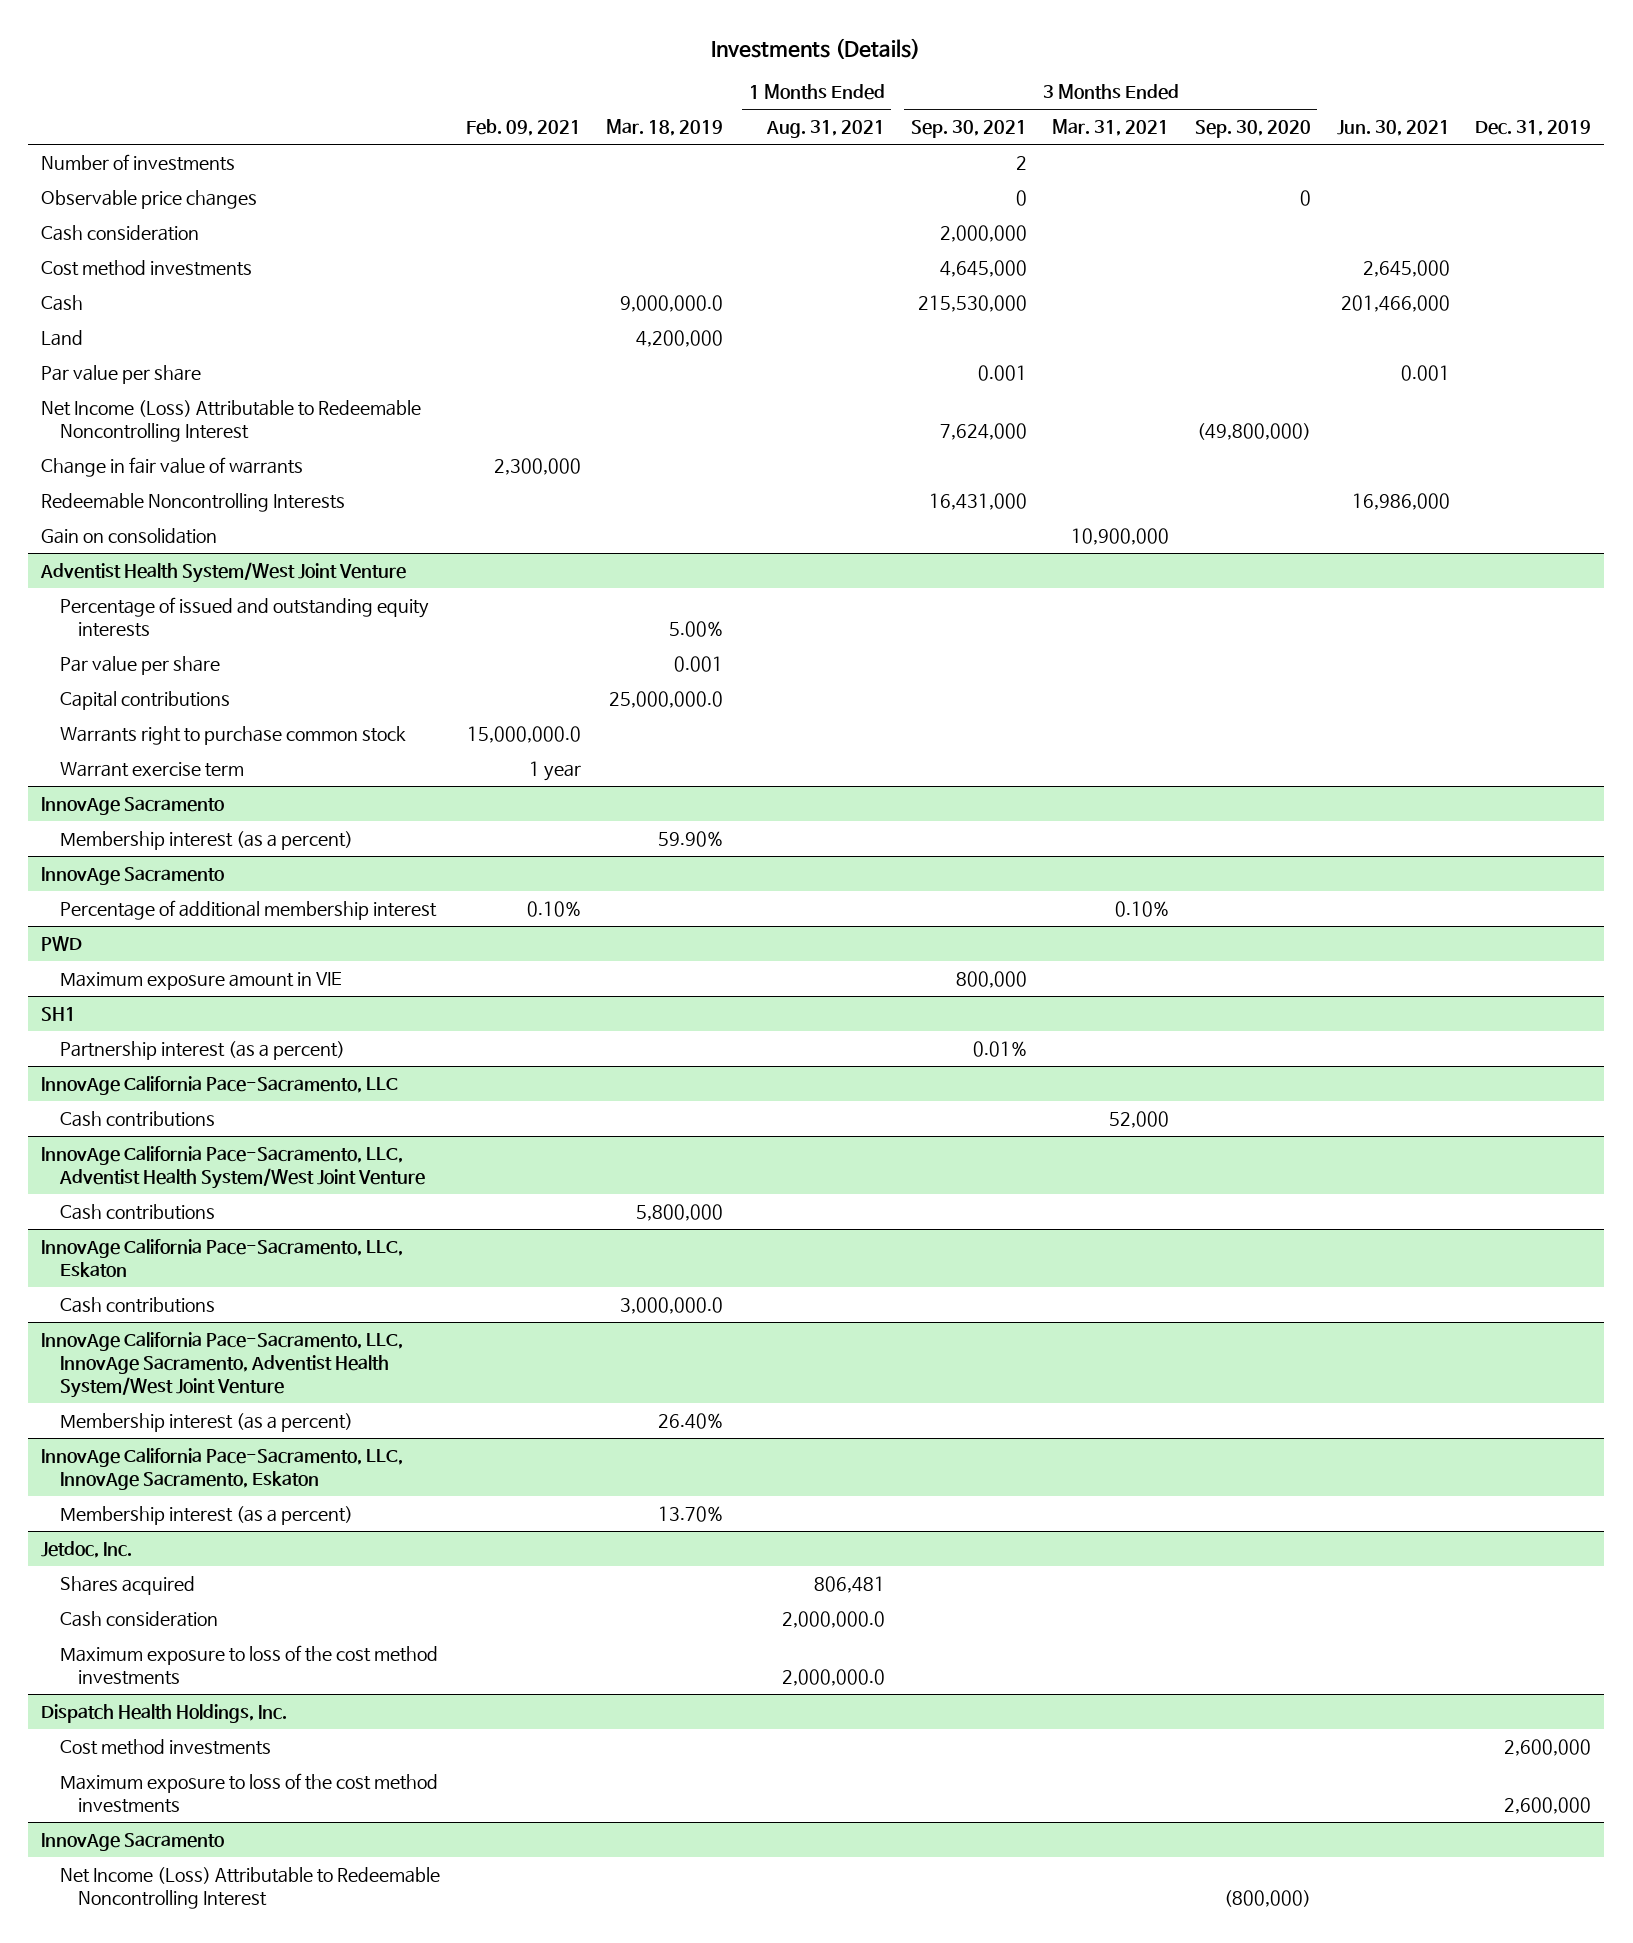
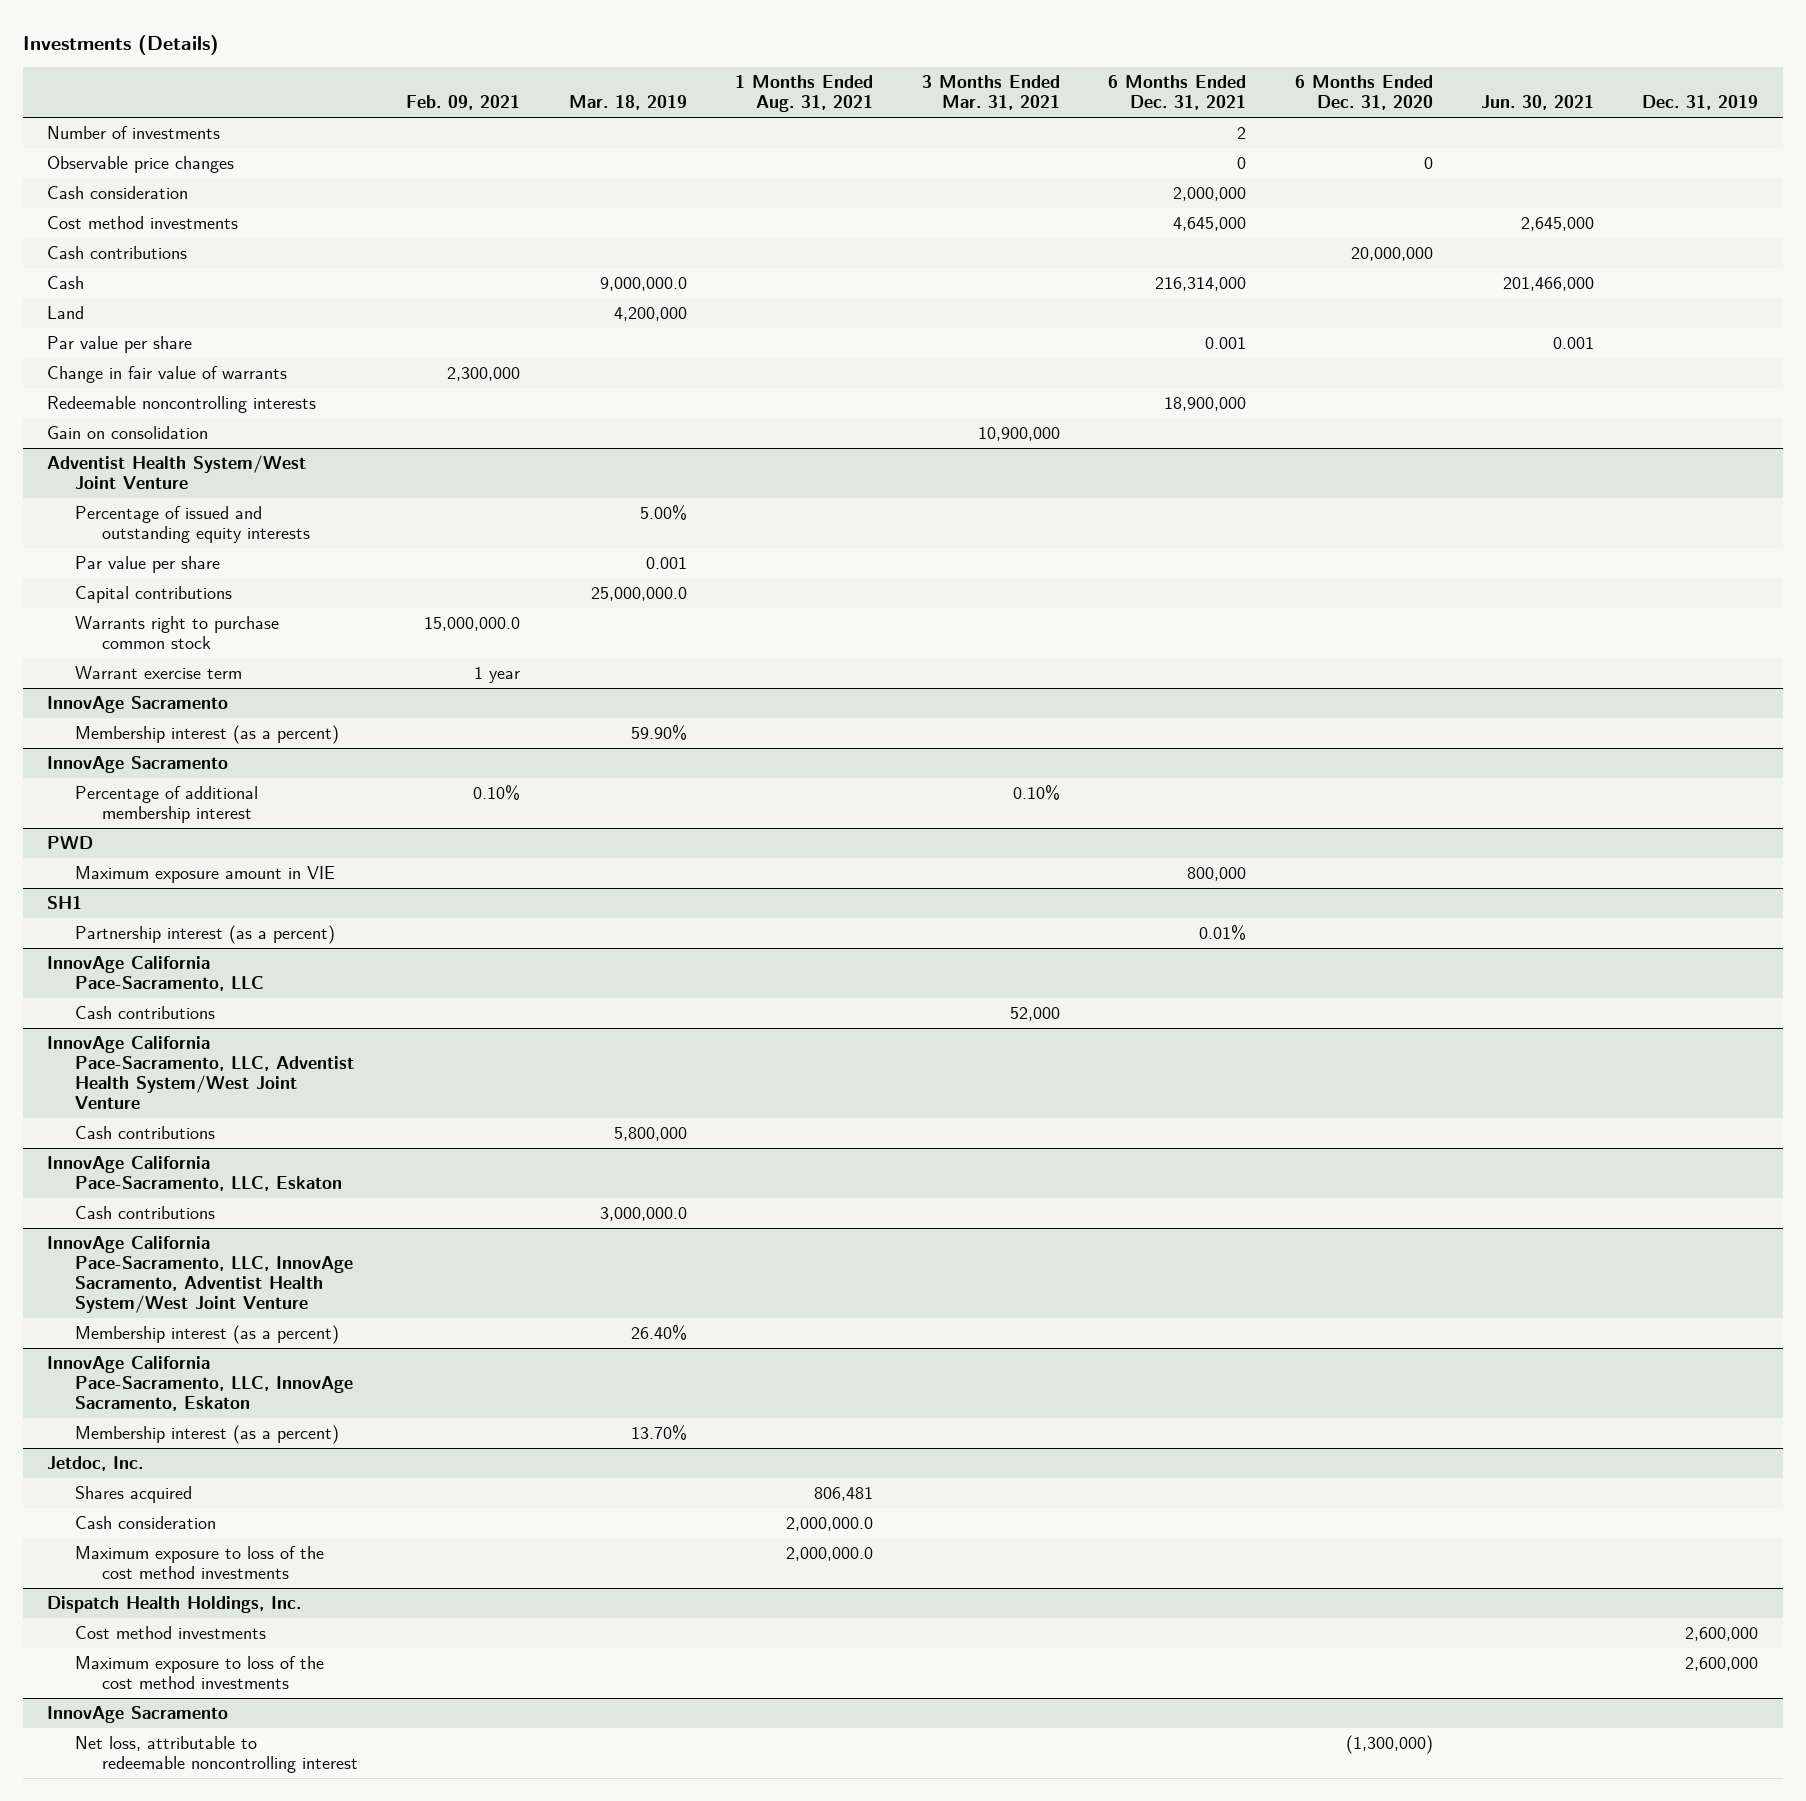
- | Feb. 09, 2021 | Mar. 18, 2019 | 1 Months Ended Aug. 31, 2021 | 3 Months Ended Sep. 30, 2021 | 3 Months Ended Mar. 31, 2021 | 3 Months Ended Sep. 30, 2020 | Jun. 30, 2021 | Dec. 31, 2019
+ | Feb. 09, 2021 | Mar. 18, 2019 | 1 Months Ended Aug. 31, 2021 | 3 Months Ended Mar. 31, 2021 | 6 Months Ended Dec. 31, 2021 | 6 Months Ended Dec. 31, 2020 | Jun. 30, 2021 | Dec. 31, 2019
+ Cash contributions | | | | | | 20,000,000 | |
- Net Income (Loss) Attributable to Redeemable Noncontrolling Interest | | | | 7,624,000 | | (49,800,000) | |
- Redeemable Noncontrolling Interests | | | | 16,431,000 | | | 16,986,000 |
+ Redeemable noncontrolling interests | | | | | 18,900,000 | | |
@ InnovAge Sacramento
- Net Income (Loss) Attributable to Redeemable Noncontrolling Interest | | | | | | (800,000) | |
+ Net loss, attributable to redeemable noncontrolling interest | | | | | | (1,300,000) | |

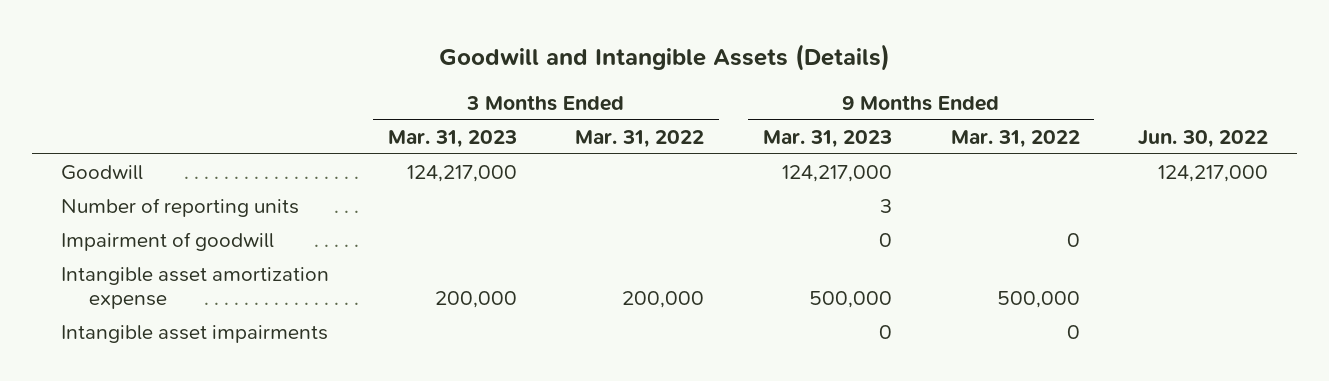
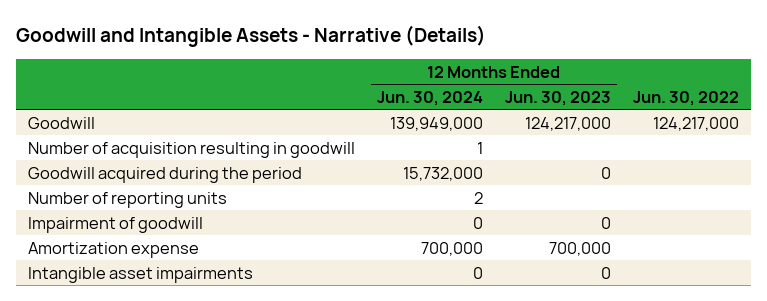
- Goodwill and Intangible Assets (Details)
+ Goodwill and Intangible Assets - Narrative (Details)
- | 3 Months Ended Mar. 31, 2023 | 3 Months Ended Mar. 31, 2022 | 9 Months Ended Mar. 31, 2023 | 9 Months Ended Mar. 31, 2022 | Jun. 30, 2022
+ | 12 Months Ended Jun. 30, 2024 | 12 Months Ended Jun. 30, 2023 | Jun. 30, 2022
+ Number of acquisition resulting in goodwill | 1 | |
+ Goodwill acquired during the period | 15,732,000 | 0 |
- Intangible asset amortization expense | 200,000 | 200,000 | 500,000 | 500,000 |
+ Amortization expense | 700,000 | 700,000 |

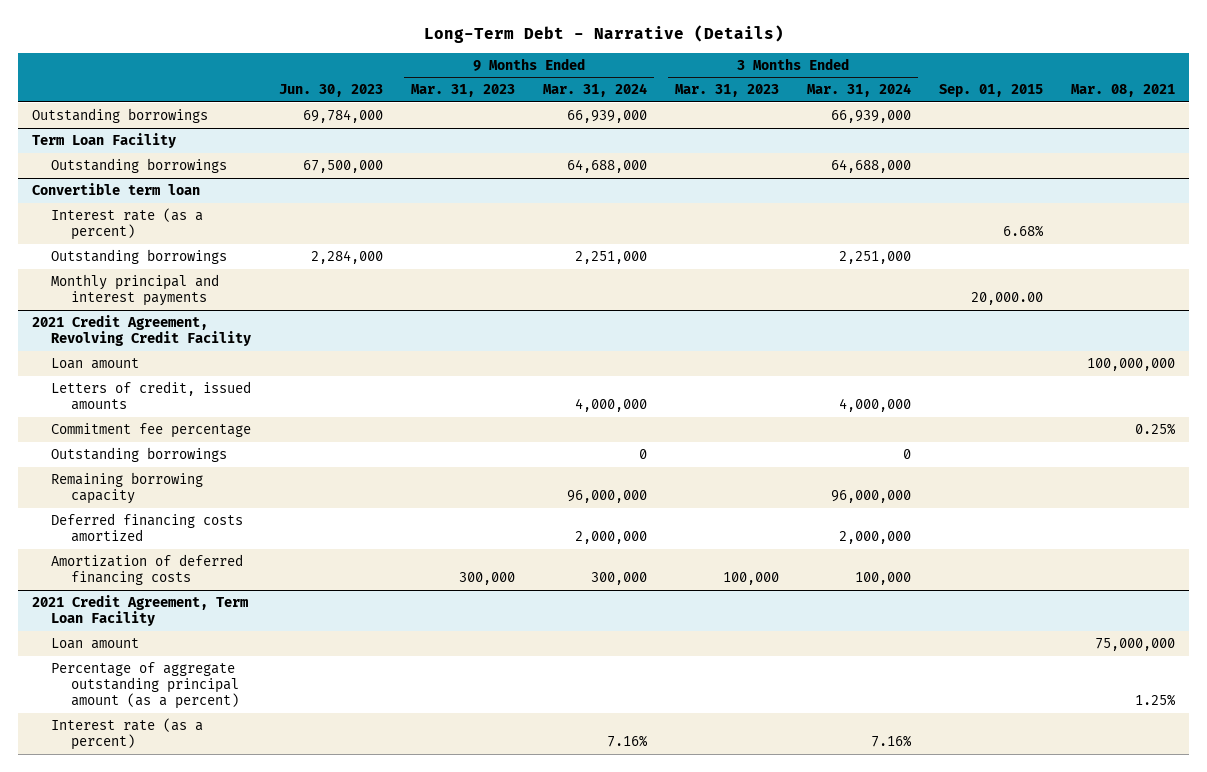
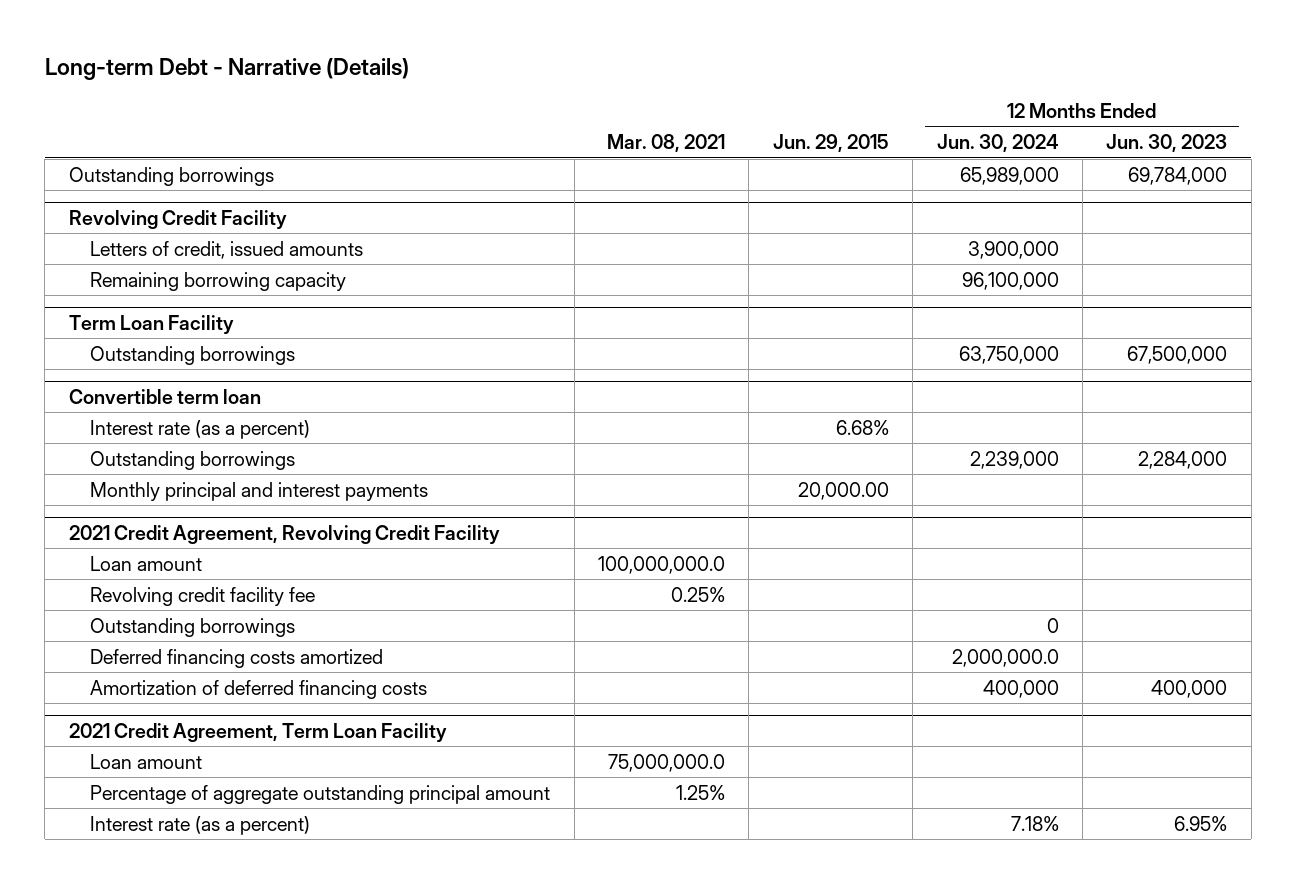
- Long-Term Debt - Narrative (Details)
+ Long-term Debt - Narrative (Details)
- | Jun. 30, 2023 | 9 Months Ended Mar. 31, 2023 | 9 Months Ended Mar. 31, 2024 | 3 Months Ended Mar. 31, 2023 | 3 Months Ended Mar. 31, 2024 | Sep. 01, 2015 | Mar. 08, 2021
+ | Mar. 08, 2021 | Jun. 29, 2015 | 12 Months Ended Jun. 30, 2024 | 12 Months Ended Jun. 30, 2023
+ Revolving Credit Facility
+ Letters of credit, issued amounts | | | 3,900,000 |
+ Remaining borrowing capacity | | | 96,100,000 |
@ 2021 Credit Agreement, Revolving Credit Facility
- Loan amount | | | | | | | 100,000,000
- Letters of credit, issued amounts | | | 4,000,000 | | 4,000,000 | |
- Commitment fee percentage | | | | | | | 0.25%
+ Loan amount | 100,000,000.0 | | |
+ Revolving credit facility fee | 0.25% | | |
- Remaining borrowing capacity | | | 96,000,000 | | 96,000,000 | |
@ 2021 Credit Agreement, Term Loan Facility
- Loan amount | | | | | | | 75,000,000
- Percentage of aggregate outstanding principal amount (as a percent) | | | | | | | 1.25%
+ Loan amount | 75,000,000.0 | | |
+ Percentage of aggregate outstanding principal amount | 1.25% | | |

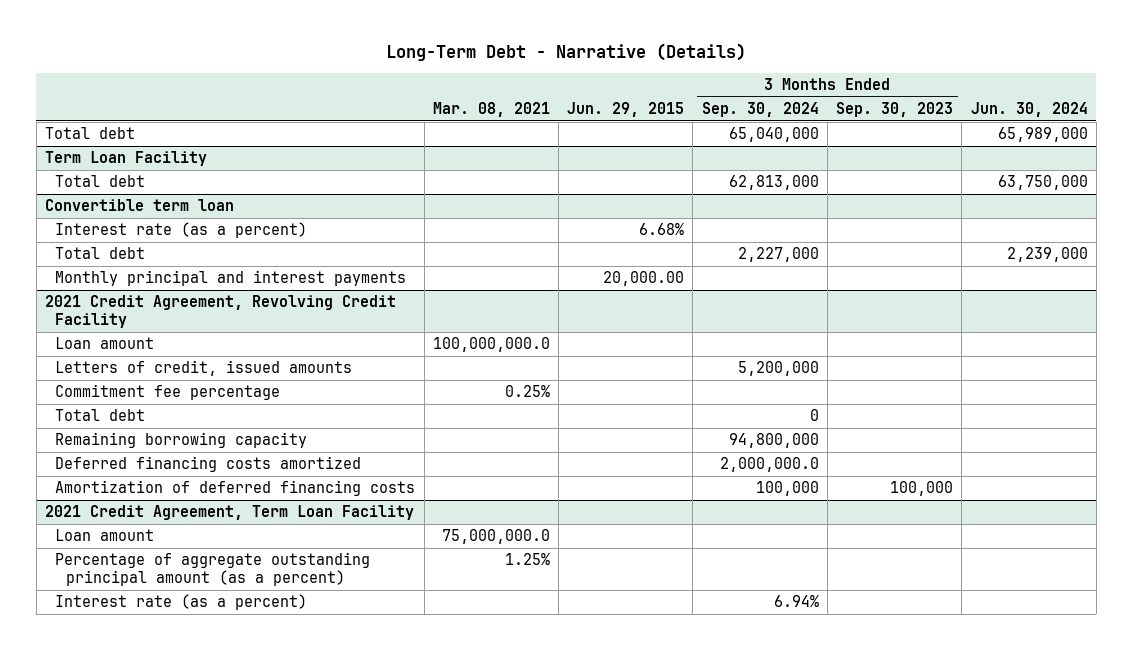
- Long-term Debt - Narrative (Details)
+ Long-Term Debt - Narrative (Details)
- | Mar. 08, 2021 | Jun. 29, 2015 | 12 Months Ended Jun. 30, 2024 | 12 Months Ended Jun. 30, 2023
+ | Mar. 08, 2021 | Jun. 29, 2015 | 3 Months Ended Sep. 30, 2024 | 3 Months Ended Sep. 30, 2023 | Jun. 30, 2024
- Outstanding borrowings | | | 65,989,000 | 69,784,000
- Revolving Credit Facility
- Letters of credit, issued amounts | | | 3,900,000 |
- Remaining borrowing capacity | | | 96,100,000 |
+ Total debt | | | 65,040,000 | | 65,989,000
@ Term Loan Facility
- Outstanding borrowings | | | 63,750,000 | 67,500,000
+ Total debt | | | 62,813,000 | | 63,750,000
@ Convertible term loan
- Outstanding borrowings | | | 2,239,000 | 2,284,000
+ Total debt | | | 2,227,000 | | 2,239,000
@ 2021 Credit Agreement, Revolving Credit Facility
- Revolving credit facility fee | 0.25% | | |
- Outstanding borrowings | | | 0 |
+ Letters of credit, issued amounts | | | 5,200,000 | |
+ Commitment fee percentage | 0.25% | | | |
+ Total debt | | | 0 | |
+ Remaining borrowing capacity | | | 94,800,000 | |
@ 2021 Credit Agreement, Term Loan Facility
- Percentage of aggregate outstanding principal amount | 1.25% | | |
+ Percentage of aggregate outstanding principal amount (as a percent) | 1.25% | | | |

